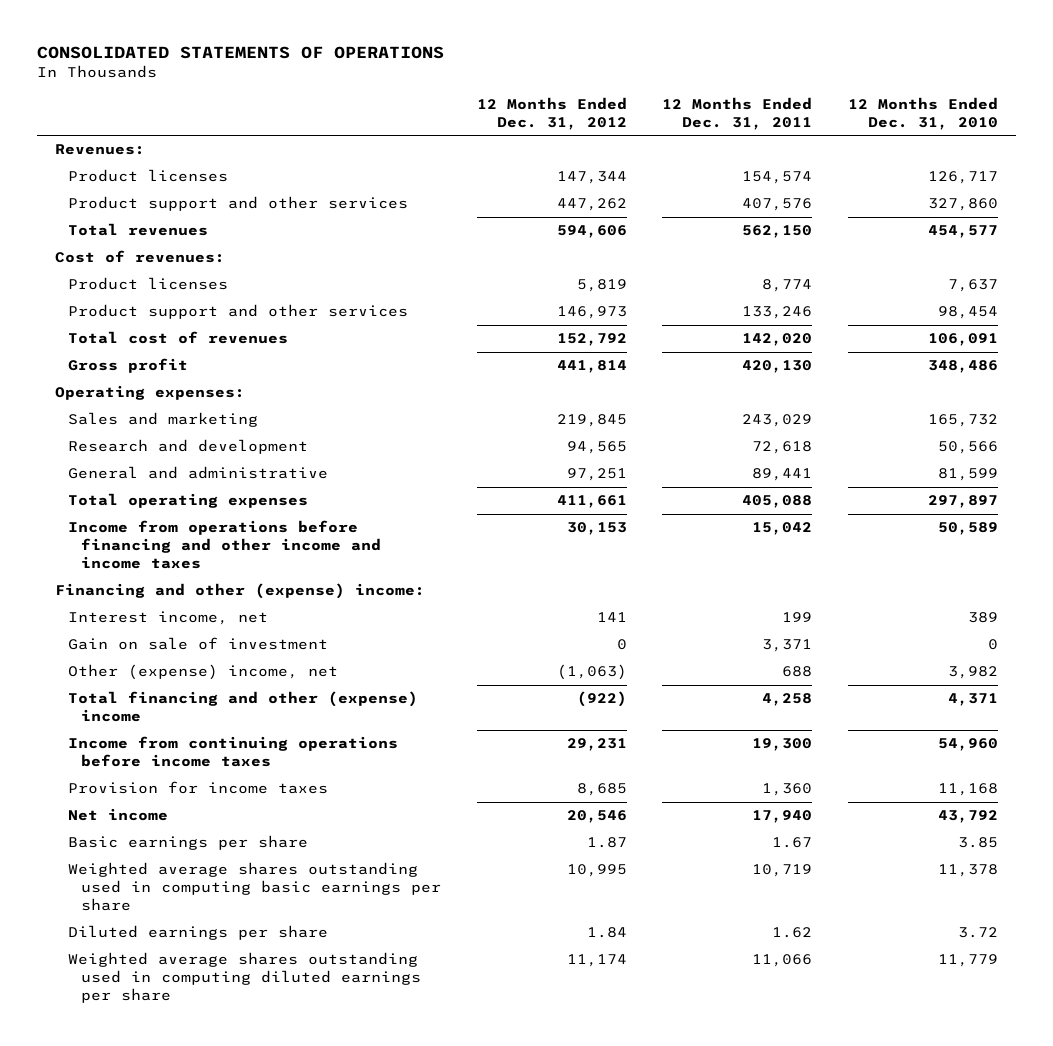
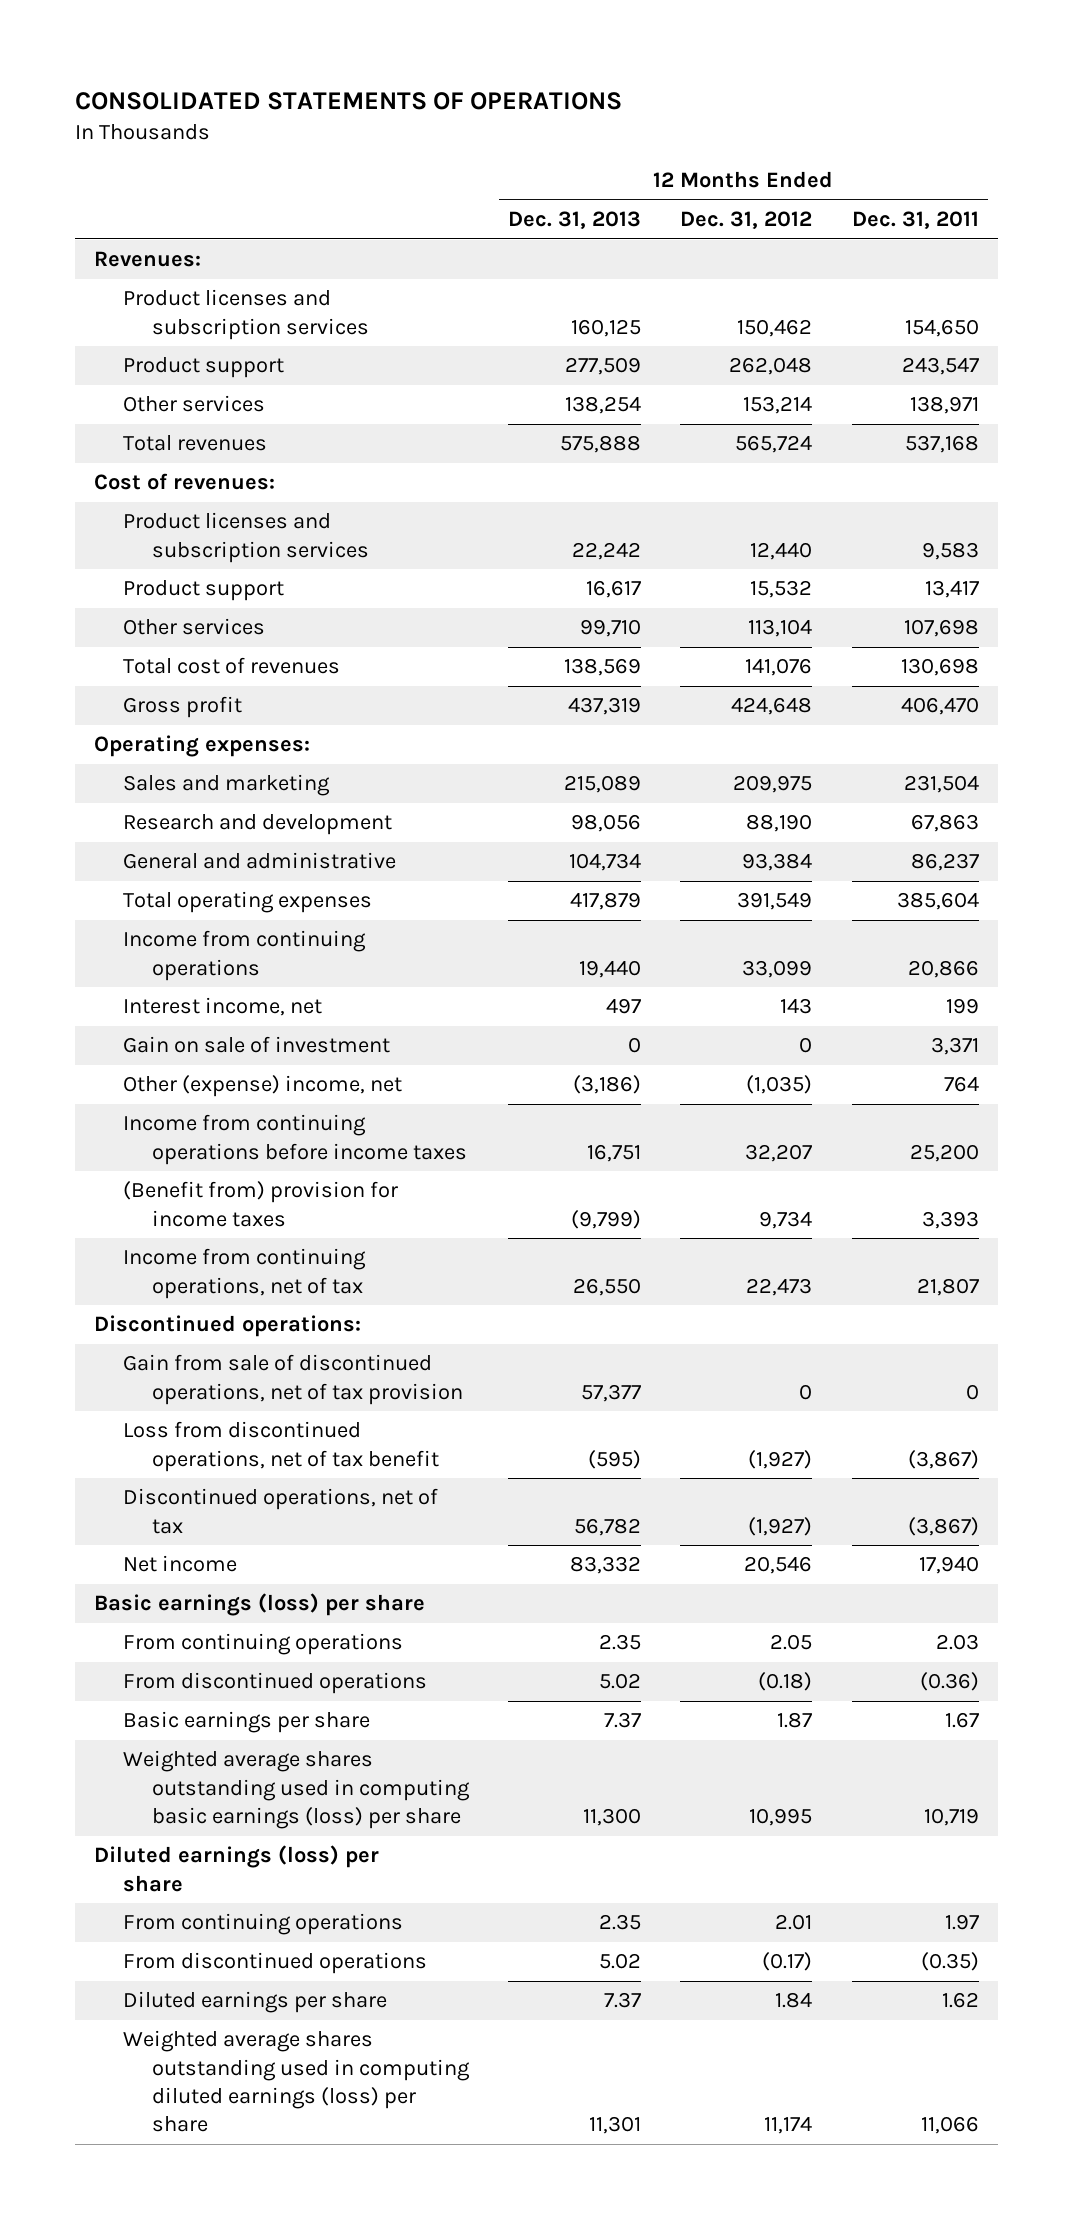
- | 12 Months Ended Dec. 31, 2012 | 12 Months Ended Dec. 31, 2011 | 12 Months Ended Dec. 31, 2010
+ | 12 Months Ended Dec. 31, 2013 | 12 Months Ended Dec. 31, 2012 | 12 Months Ended Dec. 31, 2011
- Product licenses | 147,344 | 154,574 | 126,717
- Product support and other services | 447,262 | 407,576 | 327,860
- Total revenues | 594,606 | 562,150 | 454,577
+ Product licenses and subscription services | 160,125 | 150,462 | 154,650
+ Product support | 277,509 | 262,048 | 243,547
+ Other services | 138,254 | 153,214 | 138,971
+ Total revenues | 575,888 | 565,724 | 537,168
- Product licenses | 5,819 | 8,774 | 7,637
- Product support and other services | 146,973 | 133,246 | 98,454
- Total cost of revenues | 152,792 | 142,020 | 106,091
- Gross profit | 441,814 | 420,130 | 348,486
+ Product licenses and subscription services | 22,242 | 12,440 | 9,583
+ Product support | 16,617 | 15,532 | 13,417
+ Other services | 99,710 | 113,104 | 107,698
+ Total cost of revenues | 138,569 | 141,076 | 130,698
+ Gross profit | 437,319 | 424,648 | 406,470
- Sales and marketing | 219,845 | 243,029 | 165,732
- Research and development | 94,565 | 72,618 | 50,566
- General and administrative | 97,251 | 89,441 | 81,599
- Total operating expenses | 411,661 | 405,088 | 297,897
- Income from operations before financing and other income and income taxes | 30,153 | 15,042 | 50,589
- Financing and other (expense) income:
- Interest income, net | 141 | 199 | 389
+ Sales and marketing | 215,089 | 209,975 | 231,504
+ Research and development | 98,056 | 88,190 | 67,863
+ General and administrative | 104,734 | 93,384 | 86,237
+ Total operating expenses | 417,879 | 391,549 | 385,604
+ Income from continuing operations | 19,440 | 33,099 | 20,866
+ Interest income, net | 497 | 143 | 199
- Other (expense) income, net | (1,063) | 688 | 3,982
- Total financing and other (expense) income | (922) | 4,258 | 4,371
- Income from continuing operations before income taxes | 29,231 | 19,300 | 54,960
- Provision for income taxes | 8,685 | 1,360 | 11,168
+ Other (expense) income, net | (3,186) | (1,035) | 764
+ Income from continuing operations before income taxes | 16,751 | 32,207 | 25,200
+ (Benefit from) provision for income taxes | (9,799) | 9,734 | 3,393
+ Income from continuing operations, net of tax | 26,550 | 22,473 | 21,807
+ Discontinued operations:
+ Gain from sale of discontinued operations, net of tax provision | 57,377 | 0 | 0
+ Loss from discontinued operations, net of tax benefit | (595) | (1,927) | (3,867)
+ Discontinued operations, net of tax | 56,782 | (1,927) | (3,867)
+ Basic earnings (loss) per share
+ From continuing operations | 2.35 | 2.05 | 2.03
+ From discontinued operations | 5.02 | (0.18) | (0.36)
- Weighted average shares outstanding used in computing basic earnings per share | 10,995 | 10,719 | 11,378
+ Weighted average shares outstanding used in computing basic earnings (loss) per share | 11,300 | 10,995 | 10,719
+ Diluted earnings (loss) per share
+ From continuing operations | 2.35 | 2.01 | 1.97
+ From discontinued operations | 5.02 | (0.17) | (0.35)
- Weighted average shares outstanding used in computing diluted earnings per share | 11,174 | 11,066 | 11,779
+ Weighted average shares outstanding used in computing diluted earnings (loss) per share | 11,301 | 11,174 | 11,066

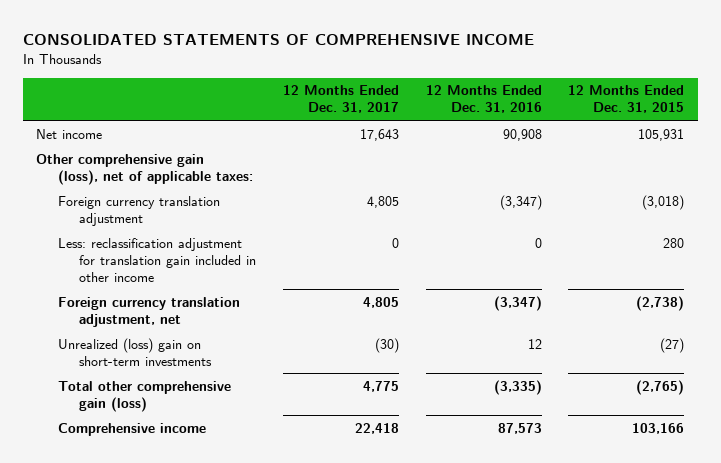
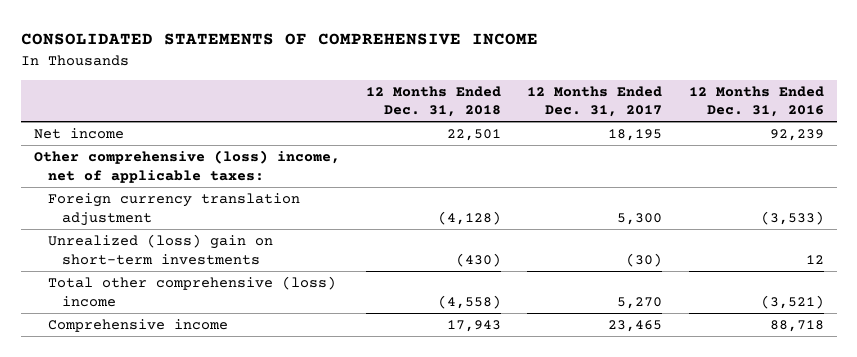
- | 12 Months Ended Dec. 31, 2017 | 12 Months Ended Dec. 31, 2016 | 12 Months Ended Dec. 31, 2015
+ | 12 Months Ended Dec. 31, 2018 | 12 Months Ended Dec. 31, 2017 | 12 Months Ended Dec. 31, 2016
- Net income | 17,643 | 90,908 | 105,931
- Other comprehensive gain (loss), net of applicable taxes:
- Foreign currency translation adjustment | 4,805 | (3,347) | (3,018)
- Less: reclassification adjustment for translation gain included in other income | 0 | 0 | 280
- Foreign currency translation adjustment, net | 4,805 | (3,347) | (2,738)
+ Net income | 22,501 | 18,195 | 92,239
+ Other comprehensive (loss) income, net of applicable taxes:
+ Foreign currency translation adjustment | (4,128) | 5,300 | (3,533)
- Total other comprehensive gain (loss) | 4,775 | (3,335) | (2,765)
- Comprehensive income | 22,418 | 87,573 | 103,166
+ Total other comprehensive (loss) income | (4,558) | 5,270 | (3,521)
+ Comprehensive income | 17,943 | 23,465 | 88,718

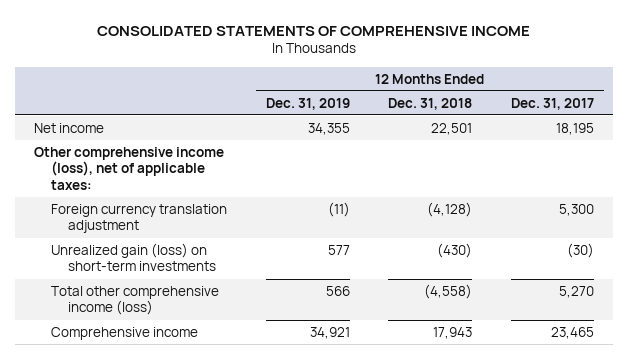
- | 12 Months Ended Dec. 31, 2018 | 12 Months Ended Dec. 31, 2017 | 12 Months Ended Dec. 31, 2016
+ | 12 Months Ended Dec. 31, 2019 | 12 Months Ended Dec. 31, 2018 | 12 Months Ended Dec. 31, 2017
- Other comprehensive (loss) income, net of applicable taxes:
+ Other comprehensive income (loss), net of applicable taxes:
- Unrealized (loss) gain on short-term investments | (430) | (30) | 12
- Total other comprehensive (loss) income | (4,558) | 5,270 | (3,521)
+ Unrealized gain (loss) on short-term investments | 577 | (430) | (30)
+ Total other comprehensive income (loss) | 566 | (4,558) | 5,270

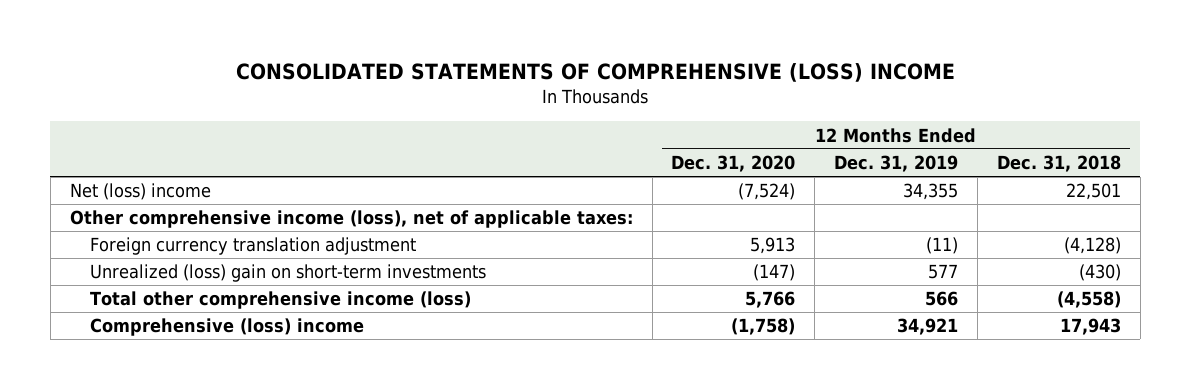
- CONSOLIDATED STATEMENTS OF COMPREHENSIVE INCOME
+ CONSOLIDATED STATEMENTS OF COMPREHENSIVE (LOSS) INCOME
- | 12 Months Ended Dec. 31, 2019 | 12 Months Ended Dec. 31, 2018 | 12 Months Ended Dec. 31, 2017
+ | 12 Months Ended Dec. 31, 2020 | 12 Months Ended Dec. 31, 2019 | 12 Months Ended Dec. 31, 2018
- Net income | 34,355 | 22,501 | 18,195
+ Net (loss) income | (7,524) | 34,355 | 22,501
- Unrealized gain (loss) on short-term investments | 577 | (430) | (30)
+ Unrealized (loss) gain on short-term investments | (147) | 577 | (430)
- Comprehensive income | 34,921 | 17,943 | 23,465
+ Comprehensive (loss) income | (1,758) | 34,921 | 17,943

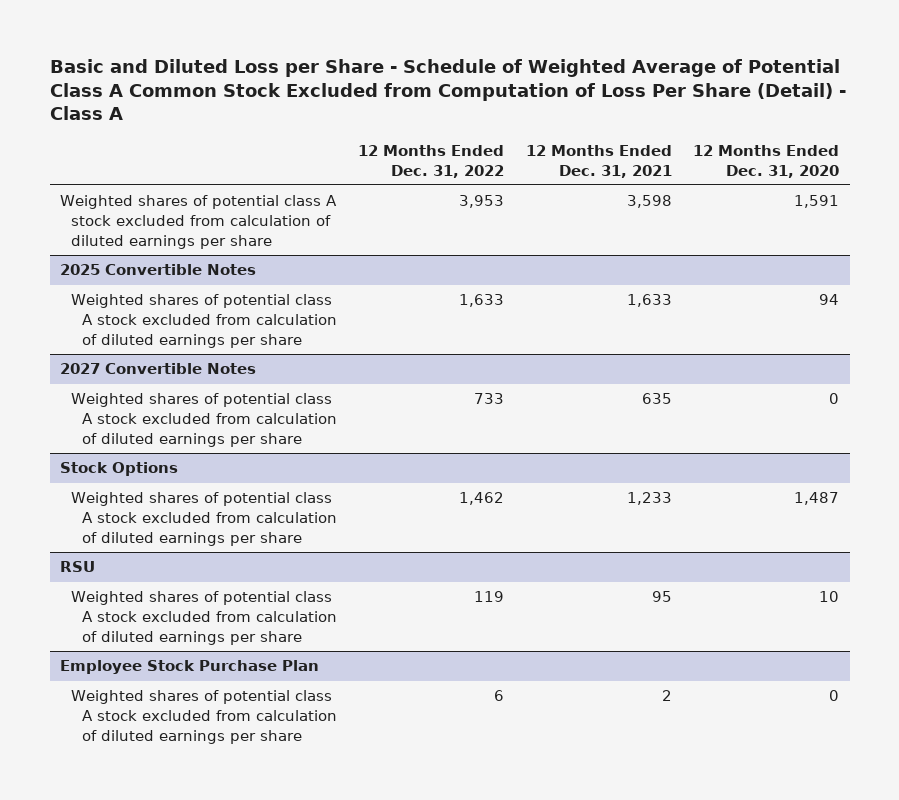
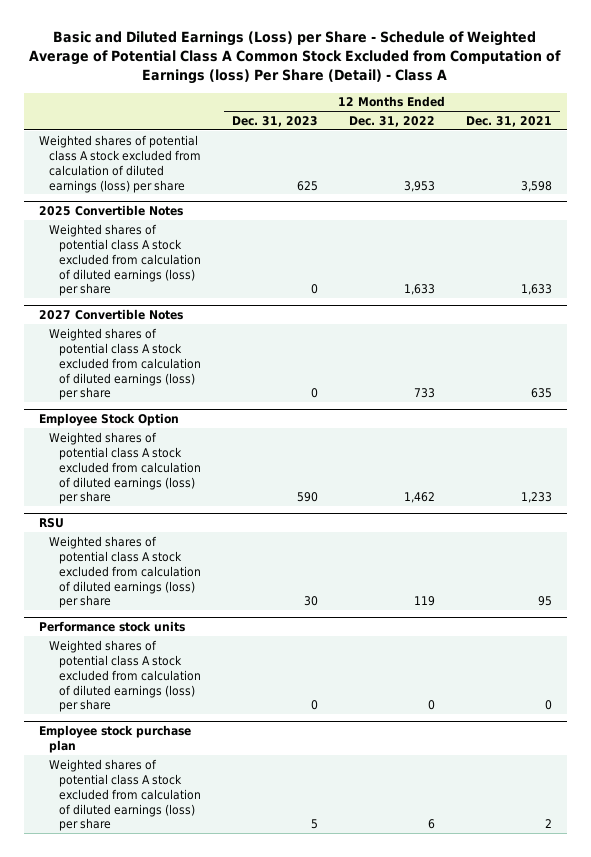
- Basic and Diluted Loss per Share - Schedule of Weighted Average of Potential Class A Common Stock Excluded from Computation of Loss Per Share (Detail) - Class A
+ Basic and Diluted Earnings (Loss) per Share - Schedule of Weighted Average of Potential Class A Common Stock Excluded from Computation of Earnings (loss) Per Share (Detail) - Class A
- | 12 Months Ended Dec. 31, 2022 | 12 Months Ended Dec. 31, 2021 | 12 Months Ended Dec. 31, 2020
+ | 12 Months Ended Dec. 31, 2023 | 12 Months Ended Dec. 31, 2022 | 12 Months Ended Dec. 31, 2021
- Weighted shares of potential class A stock excluded from calculation of diluted earnings per share | 3,953 | 3,598 | 1,591
+ Weighted shares of potential class A stock excluded from calculation of diluted earnings (loss) per share | 625 | 3,953 | 3,598
@ 2025 Convertible Notes
- Weighted shares of potential class A stock excluded from calculation of diluted earnings per share | 1,633 | 1,633 | 94
+ Weighted shares of potential class A stock excluded from calculation of diluted earnings (loss) per share | 0 | 1,633 | 1,633
@ 2027 Convertible Notes
- Weighted shares of potential class A stock excluded from calculation of diluted earnings per share | 733 | 635 | 0
- Stock Options
- Weighted shares of potential class A stock excluded from calculation of diluted earnings per share | 1,462 | 1,233 | 1,487
@ 2027 Convertible Notes
+ Weighted shares of potential class A stock excluded from calculation of diluted earnings (loss) per share | 0 | 733 | 635
+ Employee Stock Option
+ Weighted shares of potential class A stock excluded from calculation of diluted earnings (loss) per share | 590 | 1,462 | 1,233
@ RSU
- Weighted shares of potential class A stock excluded from calculation of diluted earnings per share | 119 | 95 | 10
- Employee Stock Purchase Plan
- Weighted shares of potential class A stock excluded from calculation of diluted earnings per share | 6 | 2 | 0
@ RSU
+ Weighted shares of potential class A stock excluded from calculation of diluted earnings (loss) per share | 30 | 119 | 95
+ Performance stock units
+ Weighted shares of potential class A stock excluded from calculation of diluted earnings (loss) per share | 0 | 0 | 0
+ Employee stock purchase plan
+ Weighted shares of potential class A stock excluded from calculation of diluted earnings (loss) per share | 5 | 6 | 2

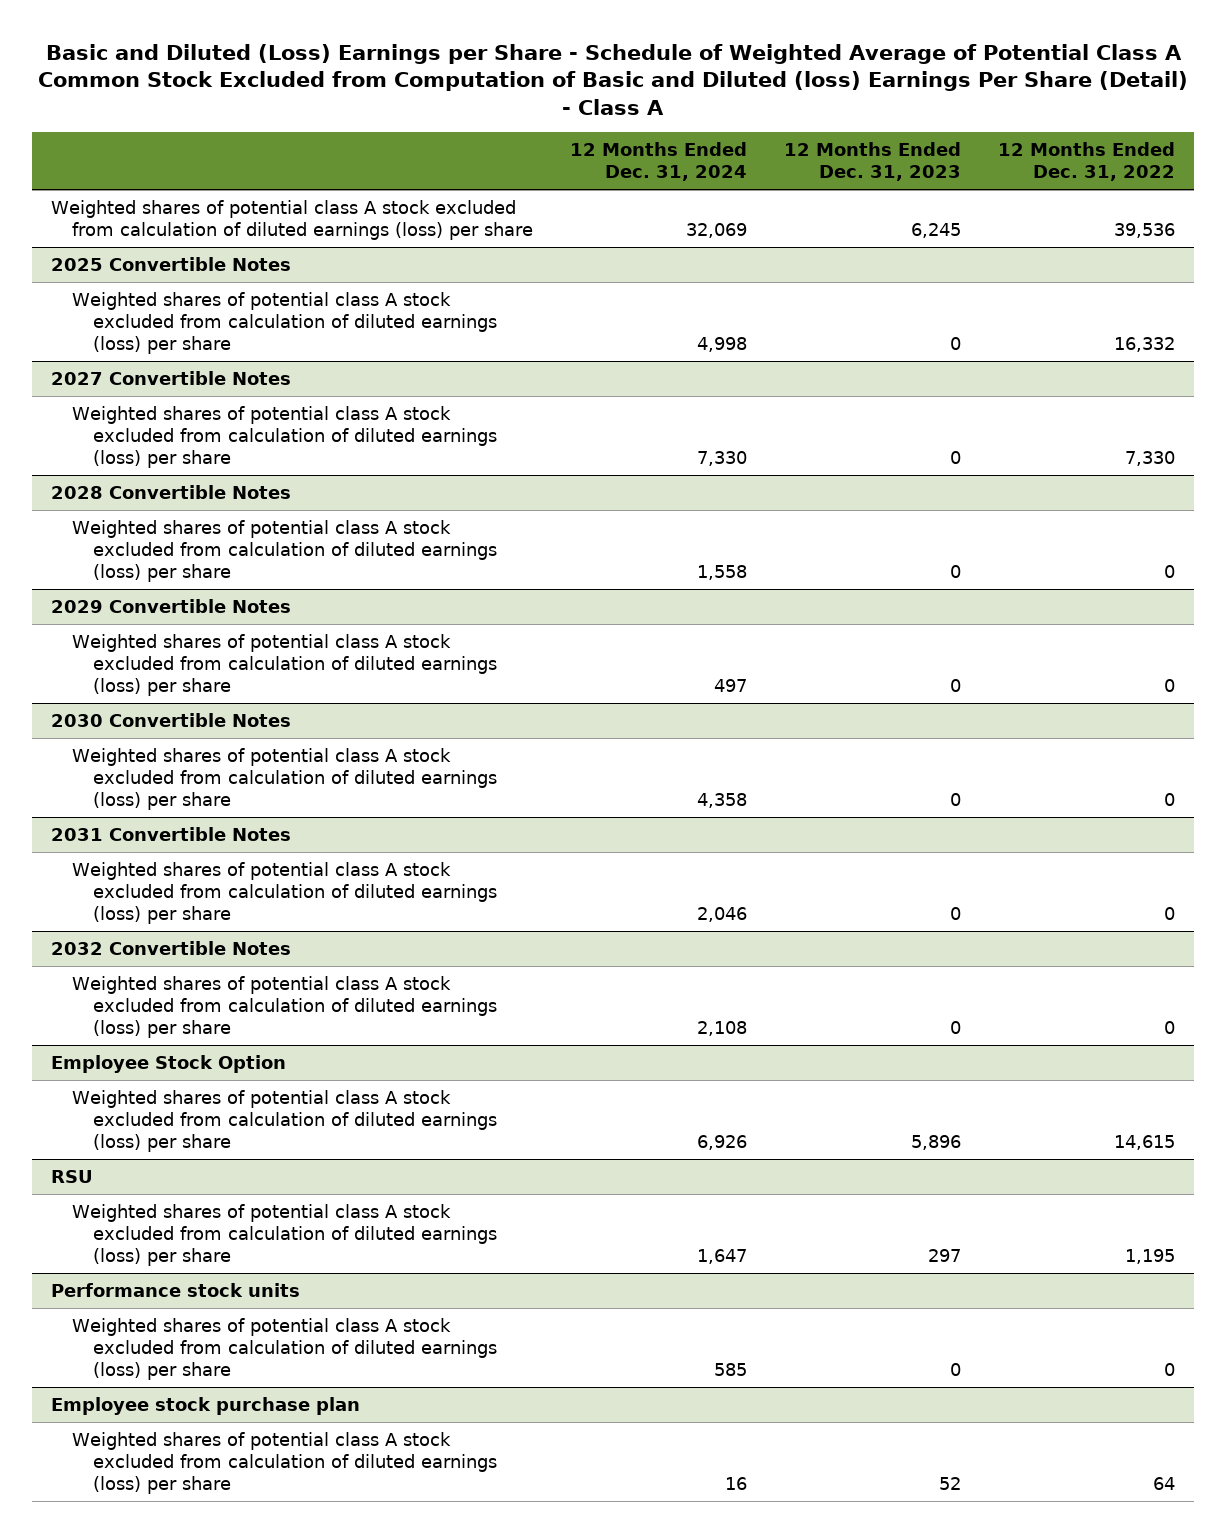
- Basic and Diluted Earnings (Loss) per Share - Schedule of Weighted Average of Potential Class A Common Stock Excluded from Computation of Earnings (loss) Per Share (Detail) - Class A
+ Basic and Diluted (Loss) Earnings per Share - Schedule of Weighted Average of Potential Class A Common Stock Excluded from Computation of Basic and Diluted (loss) Earnings Per Share (Detail) - Class A
- | 12 Months Ended Dec. 31, 2023 | 12 Months Ended Dec. 31, 2022 | 12 Months Ended Dec. 31, 2021
+ | 12 Months Ended Dec. 31, 2024 | 12 Months Ended Dec. 31, 2023 | 12 Months Ended Dec. 31, 2022
- Weighted shares of potential class A stock excluded from calculation of diluted earnings (loss) per share | 625 | 3,953 | 3,598
+ Weighted shares of potential class A stock excluded from calculation of diluted earnings (loss) per share | 32,069 | 6,245 | 39,536
@ 2025 Convertible Notes
- Weighted shares of potential class A stock excluded from calculation of diluted earnings (loss) per share | 0 | 1,633 | 1,633
+ Weighted shares of potential class A stock excluded from calculation of diluted earnings (loss) per share | 4,998 | 0 | 16,332
@ 2027 Convertible Notes
- Weighted shares of potential class A stock excluded from calculation of diluted earnings (loss) per share | 0 | 733 | 635
+ Weighted shares of potential class A stock excluded from calculation of diluted earnings (loss) per share | 7,330 | 0 | 7,330
+ 2028 Convertible Notes
+ Weighted shares of potential class A stock excluded from calculation of diluted earnings (loss) per share | 1,558 | 0 | 0
+ 2029 Convertible Notes
+ Weighted shares of potential class A stock excluded from calculation of diluted earnings (loss) per share | 497 | 0 | 0
+ 2030 Convertible Notes
+ Weighted shares of potential class A stock excluded from calculation of diluted earnings (loss) per share | 4,358 | 0 | 0
+ 2031 Convertible Notes
+ Weighted shares of potential class A stock excluded from calculation of diluted earnings (loss) per share | 2,046 | 0 | 0
+ 2032 Convertible Notes
+ Weighted shares of potential class A stock excluded from calculation of diluted earnings (loss) per share | 2,108 | 0 | 0
@ Employee Stock Option
- Weighted shares of potential class A stock excluded from calculation of diluted earnings (loss) per share | 590 | 1,462 | 1,233
+ Weighted shares of potential class A stock excluded from calculation of diluted earnings (loss) per share | 6,926 | 5,896 | 14,615
@ RSU
- Weighted shares of potential class A stock excluded from calculation of diluted earnings (loss) per share | 30 | 119 | 95
+ Weighted shares of potential class A stock excluded from calculation of diluted earnings (loss) per share | 1,647 | 297 | 1,195
@ Employee stock purchase plan
- Weighted shares of potential class A stock excluded from calculation of diluted earnings (loss) per share | 5 | 6 | 2
+ Weighted shares of potential class A stock excluded from calculation of diluted earnings (loss) per share | 16 | 52 | 64

